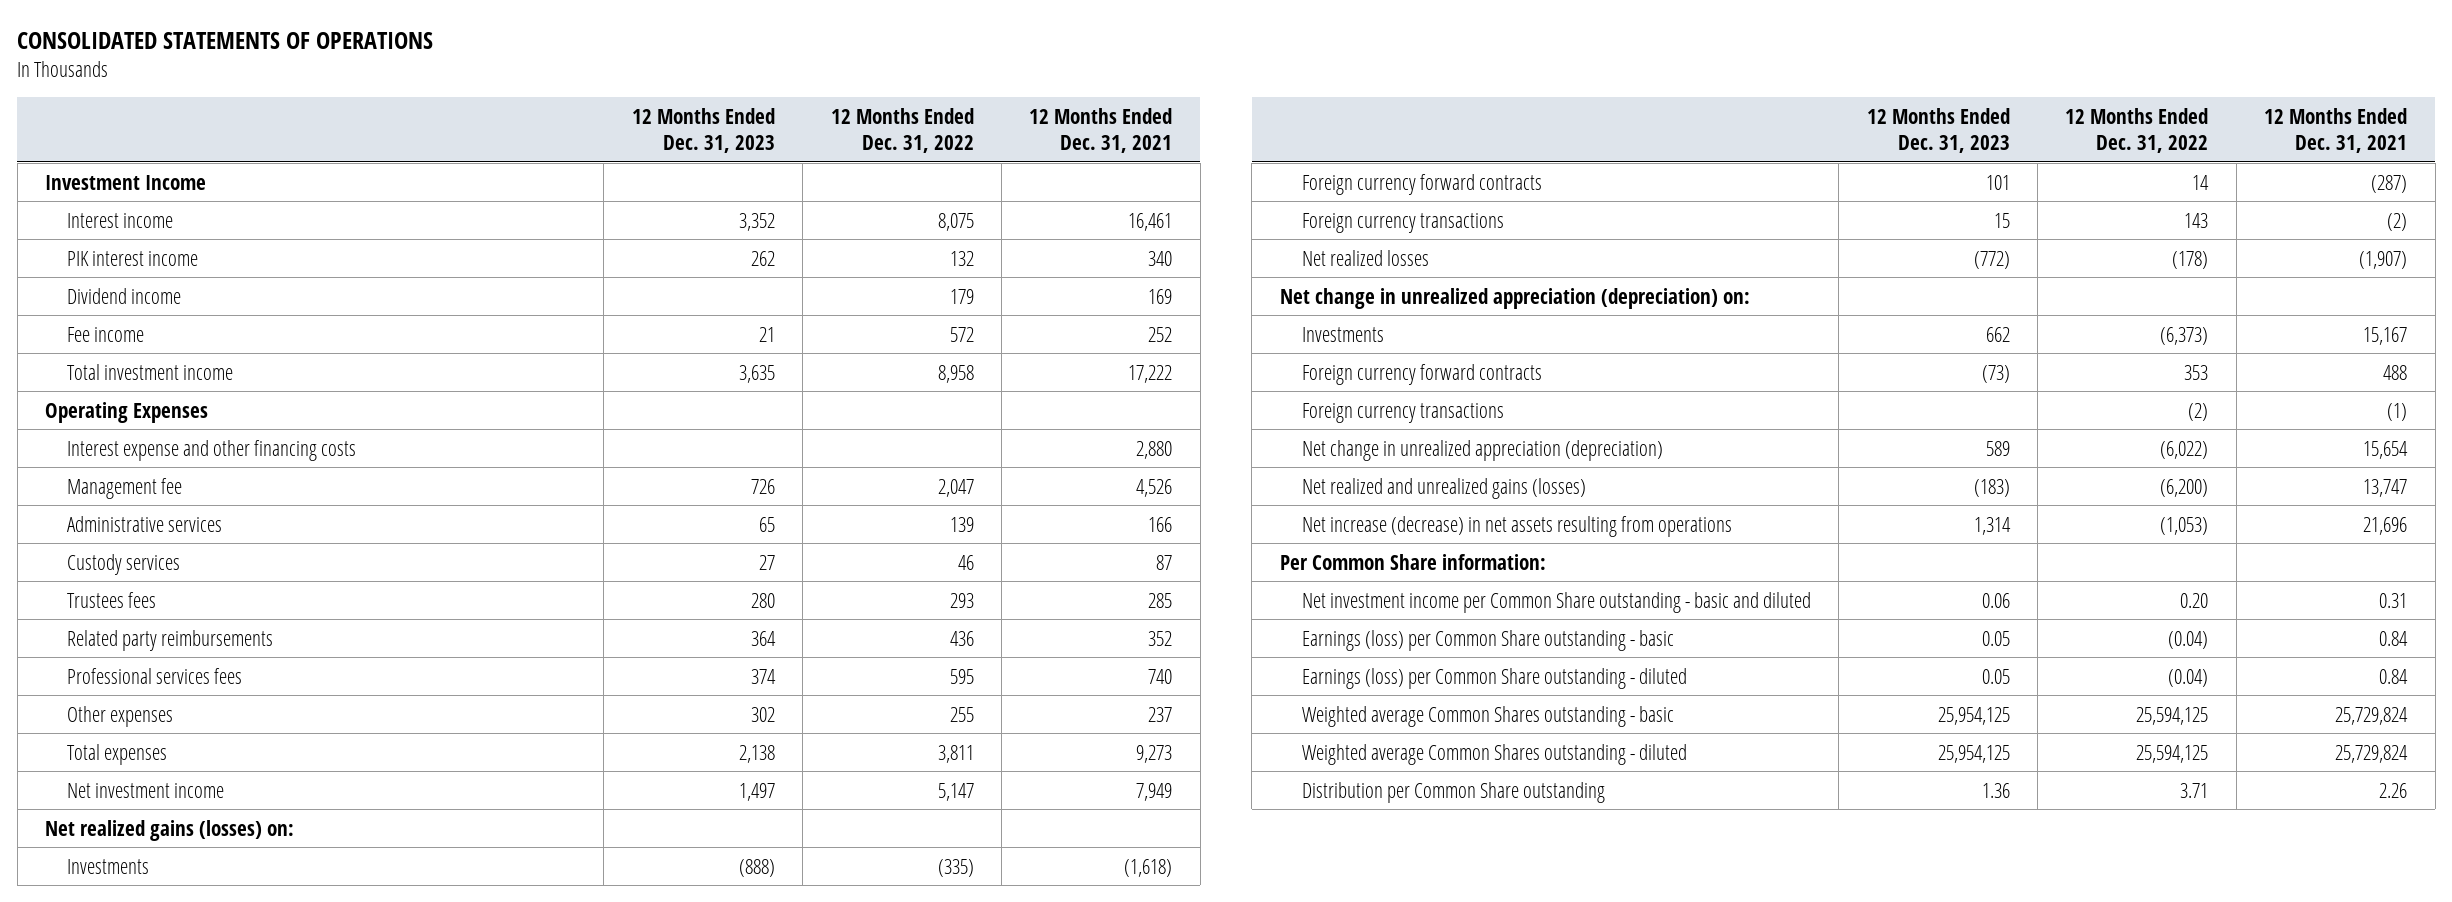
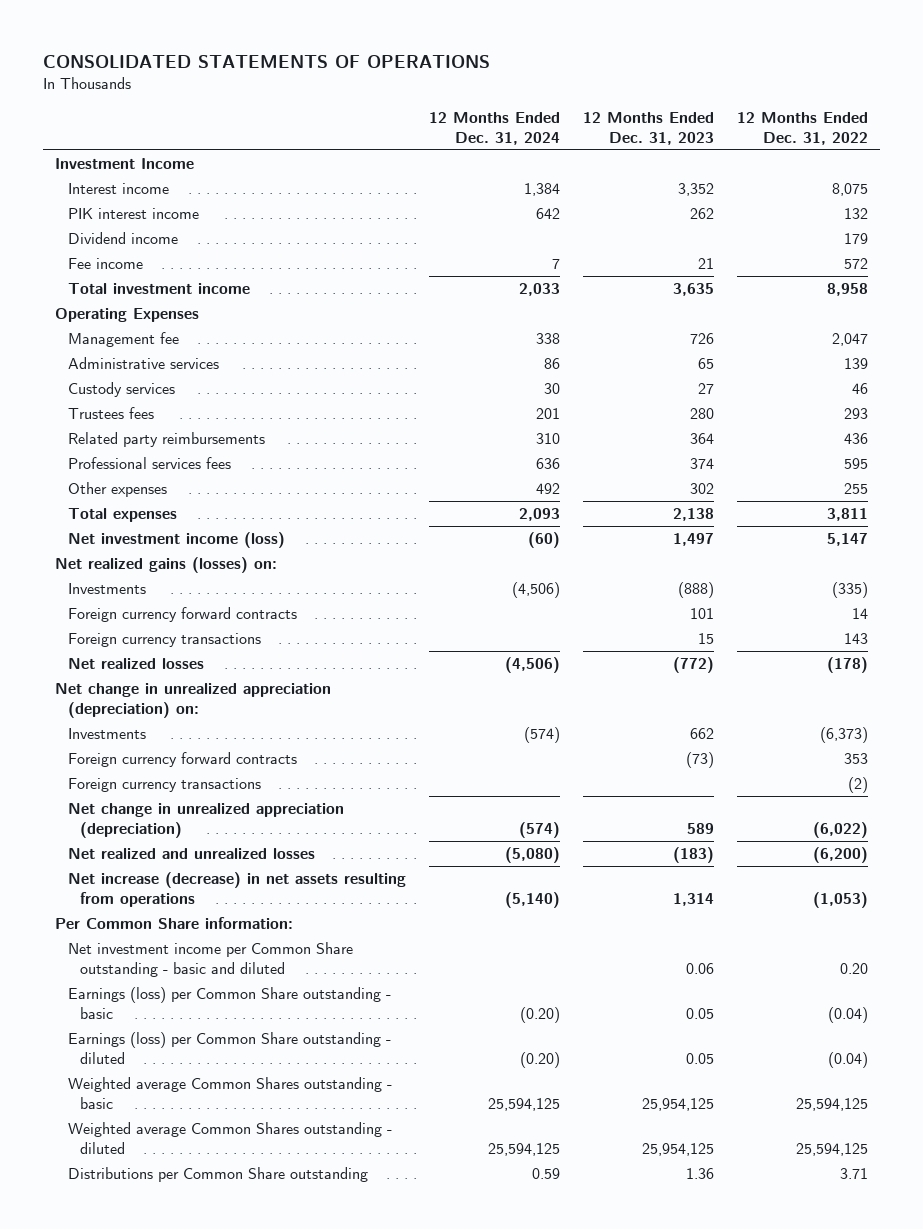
- | 12 Months Ended Dec. 31, 2023 | 12 Months Ended Dec. 31, 2022 | 12 Months Ended Dec. 31, 2021
+ | 12 Months Ended Dec. 31, 2024 | 12 Months Ended Dec. 31, 2023 | 12 Months Ended Dec. 31, 2022
- Interest expense and other financing costs | | | 2,880
- Net investment income | 1,497 | 5,147 | 7,949
+ Net investment income (loss) | (60) | 1,497 | 5,147
- Net realized and unrealized gains (losses) | (183) | (6,200) | 13,747
+ Net realized and unrealized losses | (5,080) | (183) | (6,200)
- Distribution per Common Share outstanding | 1.36 | 3.71 | 2.26
+ Distributions per Common Share outstanding | 0.59 | 1.36 | 3.71

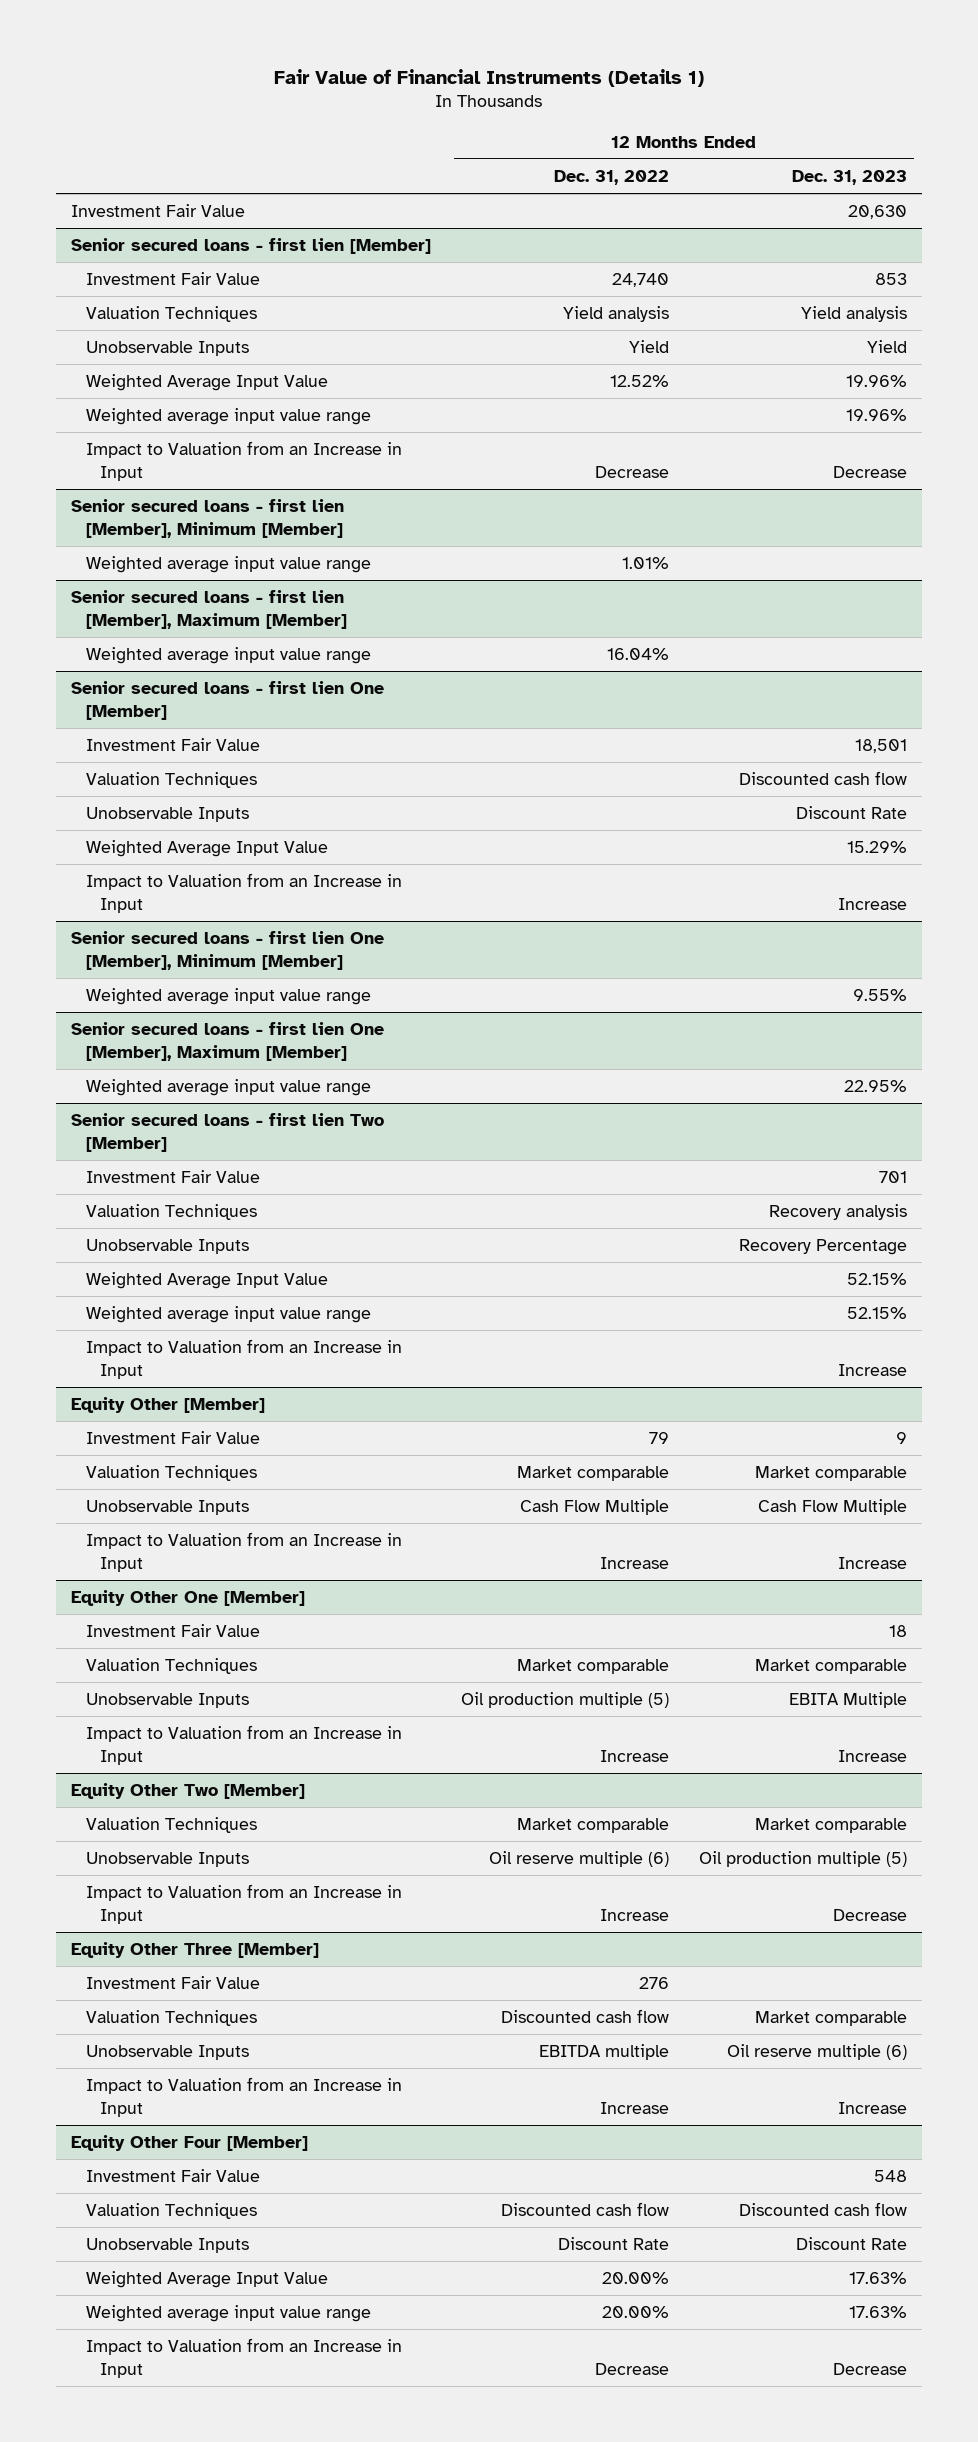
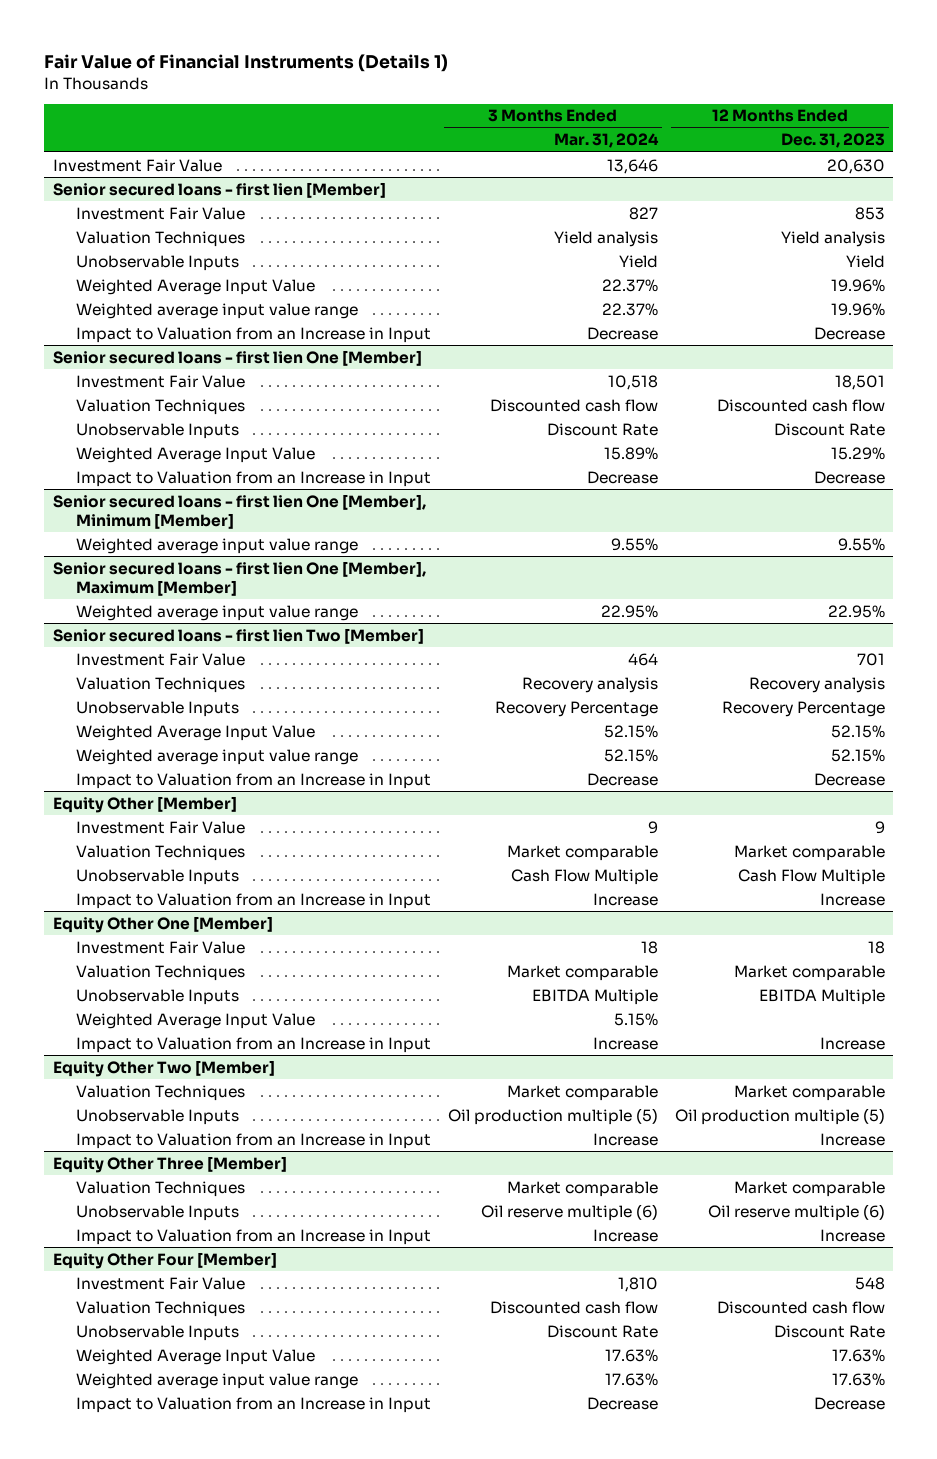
- | 12 Months Ended Dec. 31, 2022 | 12 Months Ended Dec. 31, 2023
+ | 3 Months Ended Mar. 31, 2024 | 12 Months Ended Dec. 31, 2023
- Senior secured loans - first lien [Member], Minimum [Member]
- Weighted average input value range | 1.01% |
- Senior secured loans - first lien [Member], Maximum [Member]
- Weighted average input value range | 16.04% |
@ Senior secured loans - first lien One [Member]
- Impact to Valuation from an Increase in Input | | Increase
+ Impact to Valuation from an Increase in Input | Decrease | Decrease
@ Senior secured loans - first lien Two [Member]
- Impact to Valuation from an Increase in Input | | Increase
+ Impact to Valuation from an Increase in Input | Decrease | Decrease
@ Equity Other One [Member]
- Unobservable Inputs | Oil production multiple (5) | EBITA Multiple
+ Unobservable Inputs | EBITDA Multiple | EBITDA Multiple
+ Weighted Average Input Value | 5.15% |
@ Equity Other Two [Member]
- Impact to Valuation from an Increase in Input | Increase | Decrease
+ Impact to Valuation from an Increase in Input | Increase | Increase
@ Equity Other Three [Member]
- Investment Fair Value | 276 |

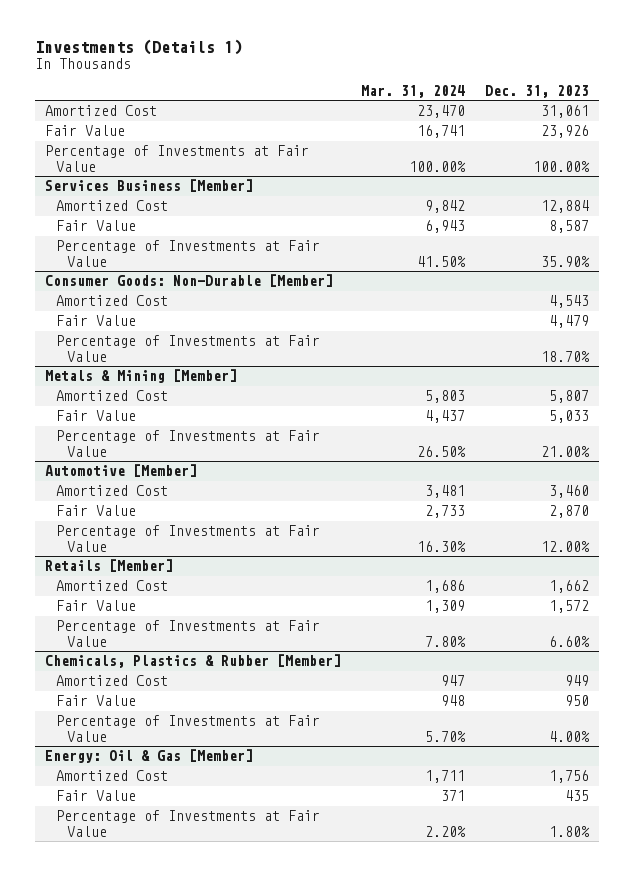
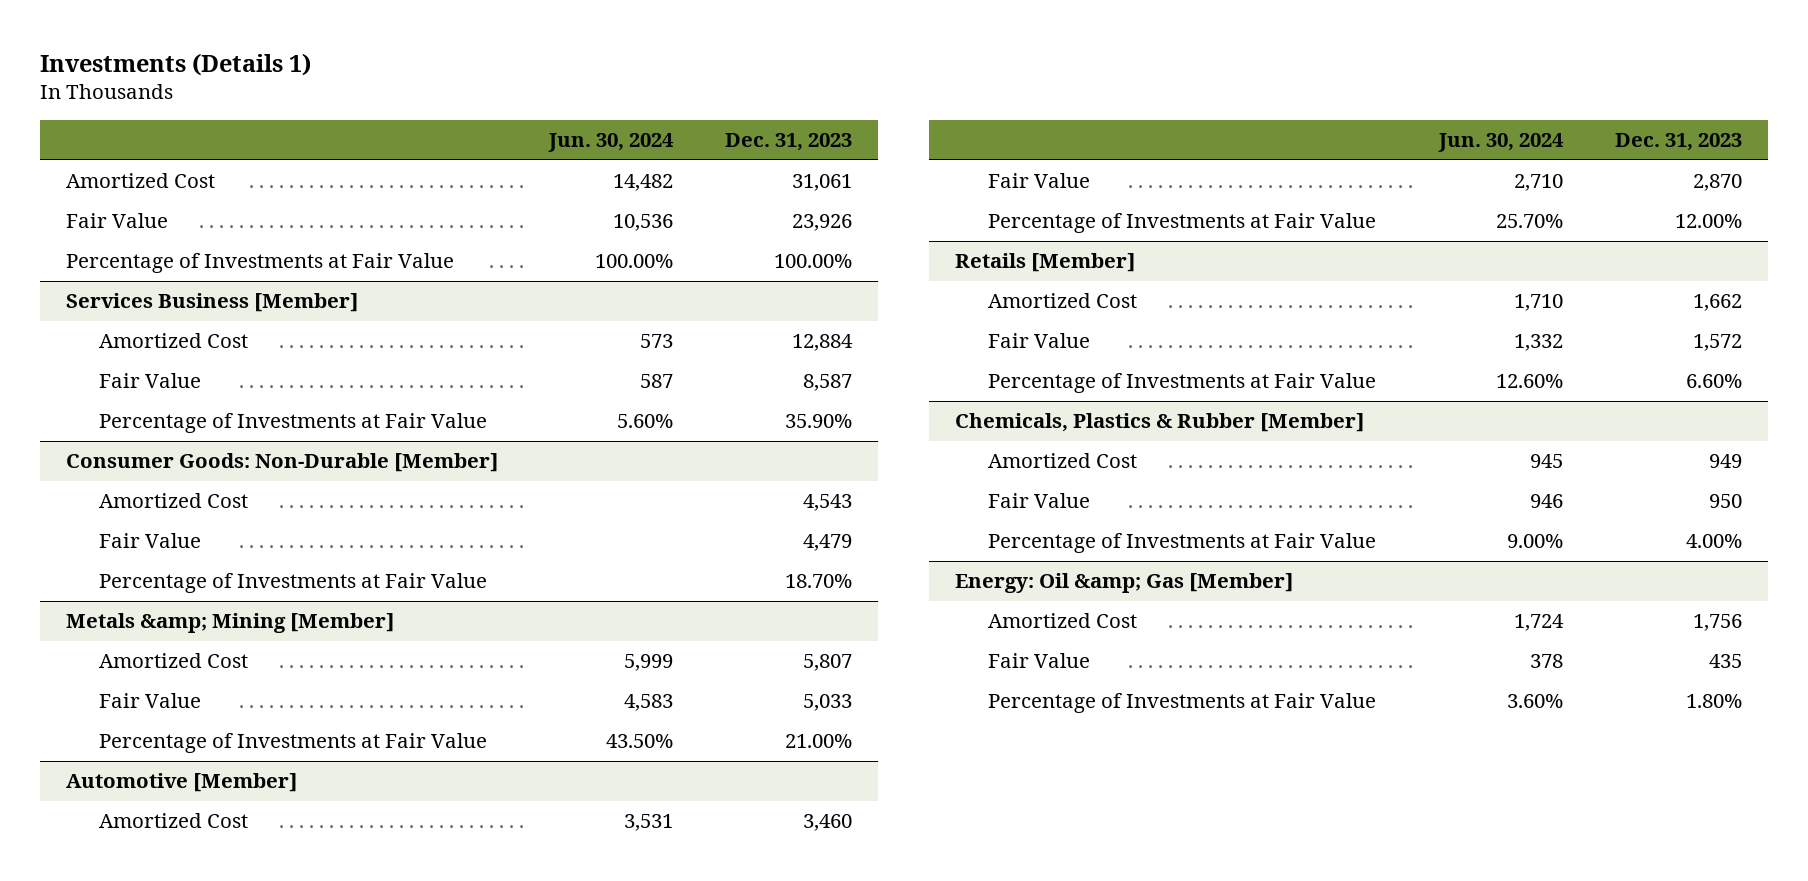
- | Mar. 31, 2024 | Dec. 31, 2023
+ | Jun. 30, 2024 | Dec. 31, 2023
- Metals & Mining [Member]
+ Metals &amp; Mining [Member]
- Energy: Oil & Gas [Member]
+ Energy: Oil &amp; Gas [Member]

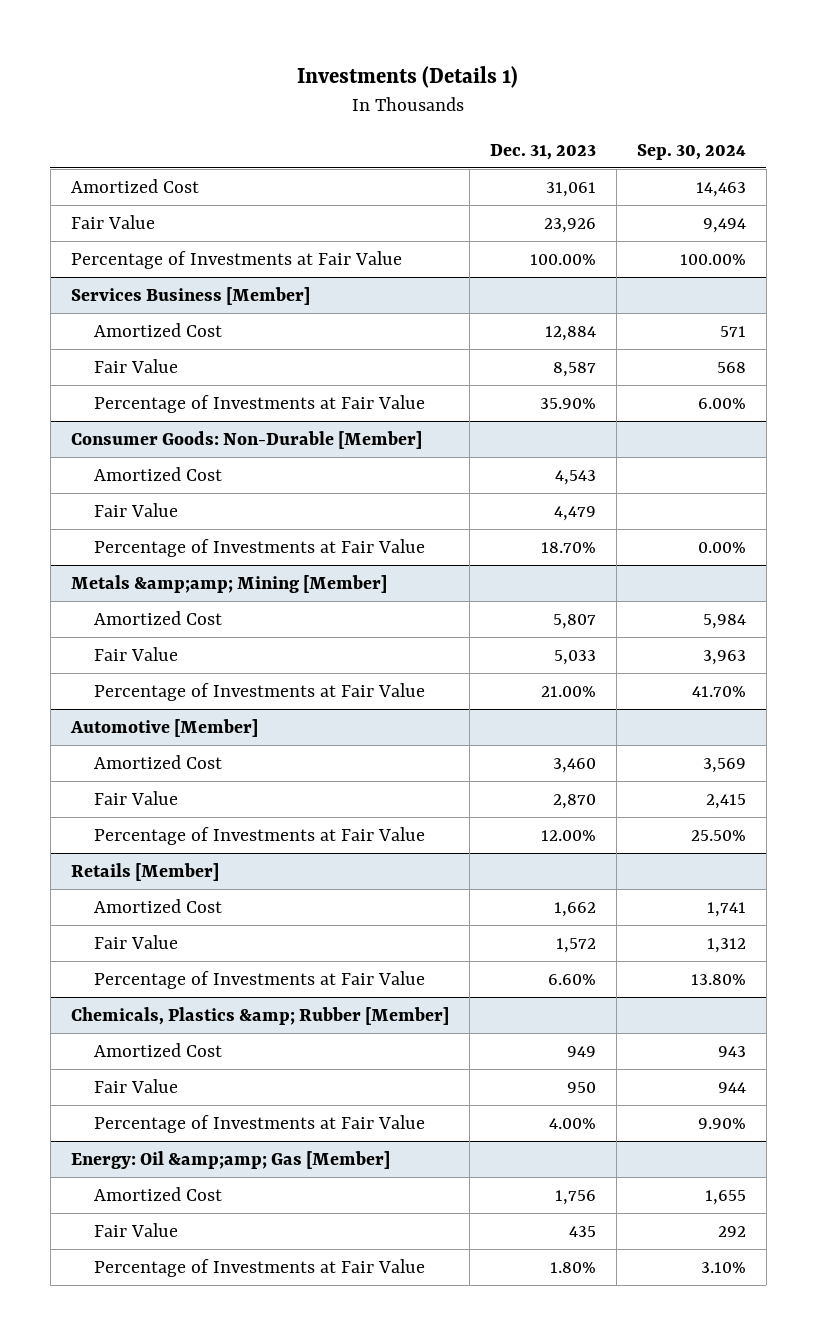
- | Jun. 30, 2024 | Dec. 31, 2023
+ | Dec. 31, 2023 | Sep. 30, 2024
- Metals &amp; Mining [Member]
+ Metals &amp;amp; Mining [Member]
- Chemicals, Plastics & Rubber [Member]
+ Chemicals, Plastics &amp; Rubber [Member]
- Energy: Oil &amp; Gas [Member]
+ Energy: Oil &amp;amp; Gas [Member]

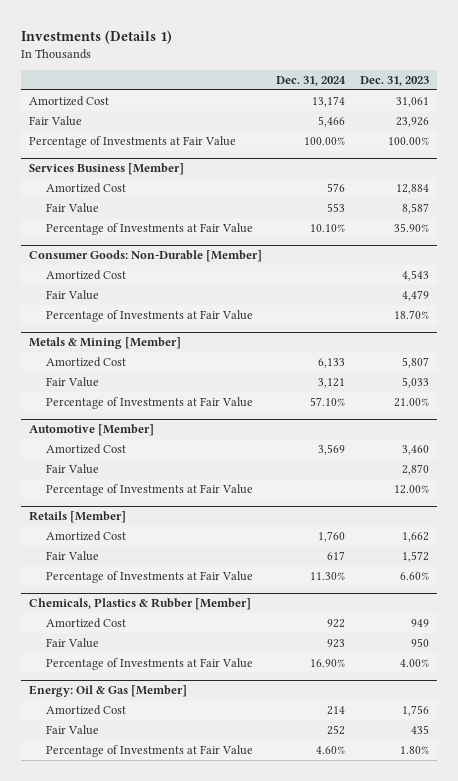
- | Dec. 31, 2023 | Sep. 30, 2024
+ | Dec. 31, 2024 | Dec. 31, 2023
- Metals &amp;amp; Mining [Member]
+ Metals & Mining [Member]
- Chemicals, Plastics &amp; Rubber [Member]
+ Chemicals, Plastics & Rubber [Member]
- Energy: Oil &amp;amp; Gas [Member]
+ Energy: Oil & Gas [Member]

